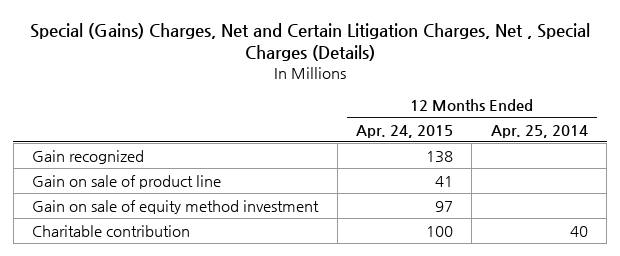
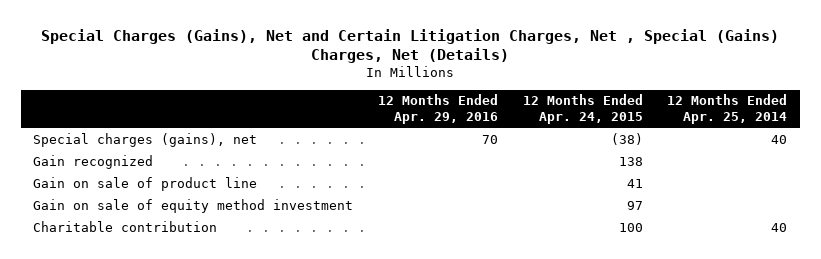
- Special (Gains) Charges, Net and Certain Litigation Charges, Net , Special Charges (Details)
+ Special Charges (Gains), Net and Certain Litigation Charges, Net , Special (Gains) Charges, Net (Details)
- | 12 Months Ended Apr. 24, 2015 | 12 Months Ended Apr. 25, 2014
+ | 12 Months Ended Apr. 29, 2016 | 12 Months Ended Apr. 24, 2015 | 12 Months Ended Apr. 25, 2014
+ Special charges (gains), net | 70 | (38) | 40

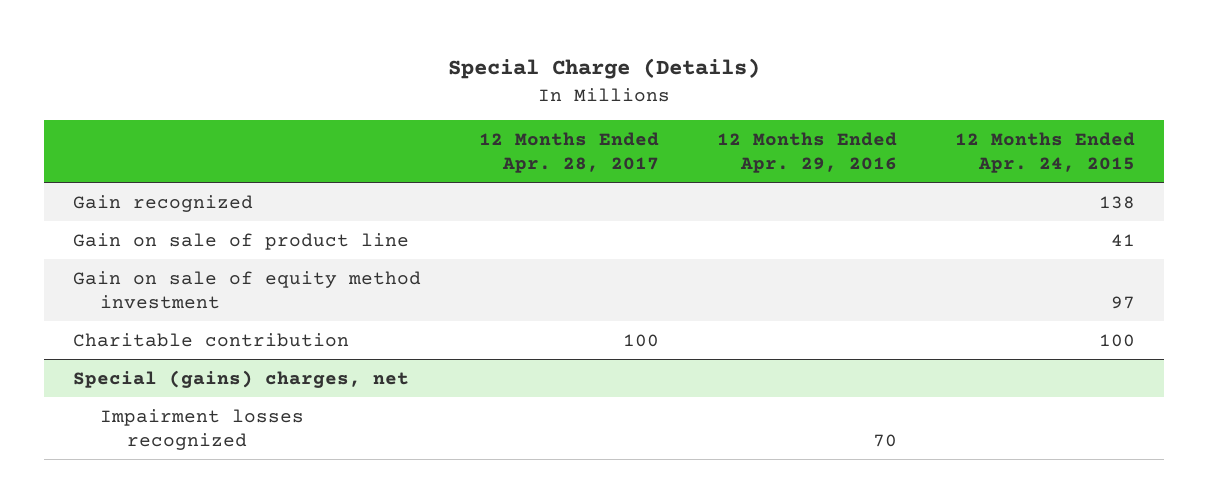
- Special Charges (Gains), Net and Certain Litigation Charges, Net , Special (Gains) Charges, Net (Details)
+ Special Charge (Details)
- | 12 Months Ended Apr. 29, 2016 | 12 Months Ended Apr. 24, 2015 | 12 Months Ended Apr. 25, 2014
+ | 12 Months Ended Apr. 28, 2017 | 12 Months Ended Apr. 29, 2016 | 12 Months Ended Apr. 24, 2015
- Special charges (gains), net | 70 | (38) | 40
+ Special (gains) charges, net
+ Impairment losses recognized | | 70 |

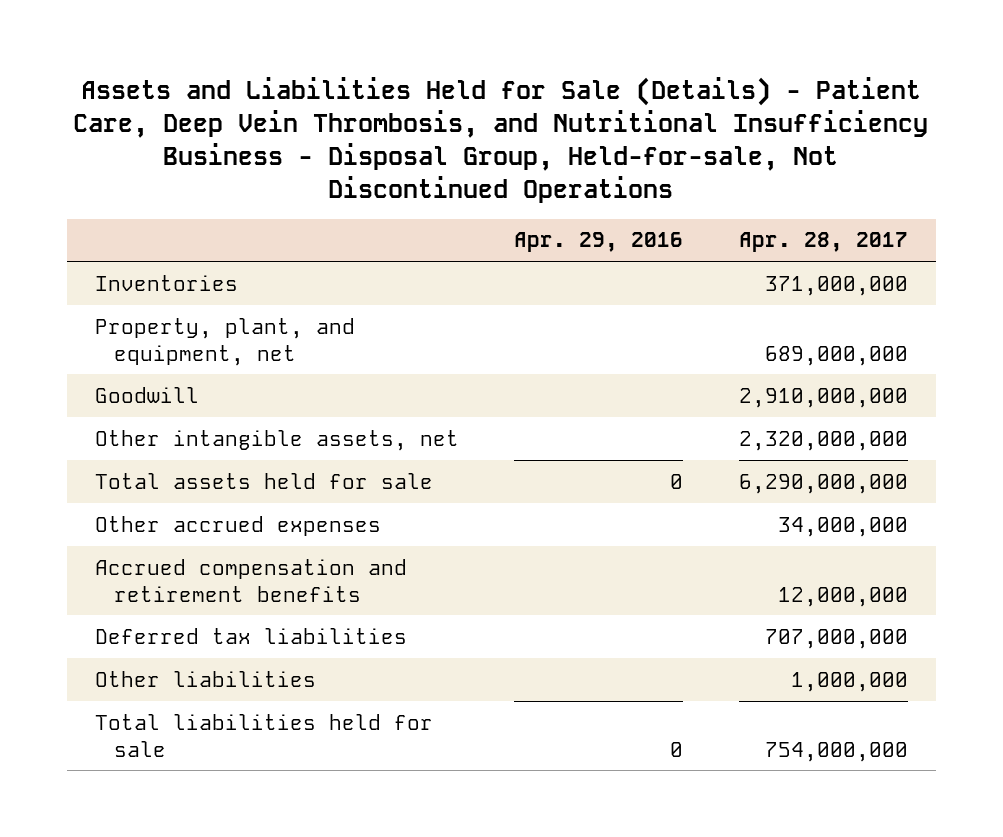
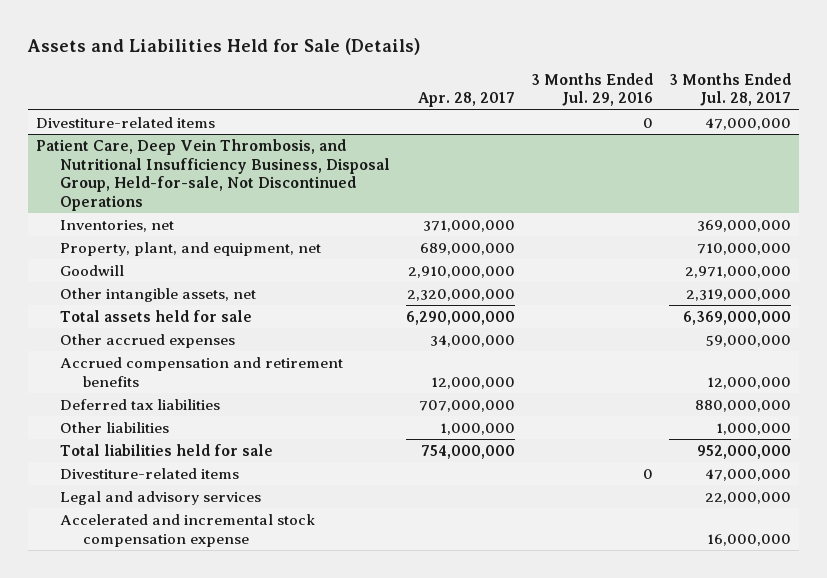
- Assets and Liabilities Held for Sale (Details) - Patient Care, Deep Vein Thrombosis, and Nutritional Insufficiency Business - Disposal Group, Held-for-sale, Not Discontinued Operations
+ Assets and Liabilities Held for Sale (Details)
- | Apr. 29, 2016 | Apr. 28, 2017
+ | Apr. 28, 2017 | 3 Months Ended Jul. 29, 2016 | 3 Months Ended Jul. 28, 2017
- Inventories | | 371,000,000
+ Divestiture-related items | | 0 | 47,000,000
+ Patient Care, Deep Vein Thrombosis, and Nutritional Insufficiency Business, Disposal Group, Held-for-sale, Not Discontinued Operations
+ Inventories, net | 371,000,000 | | 369,000,000
+ Divestiture-related items | | 0 | 47,000,000
+ Legal and advisory services | | | 22,000,000
+ Accelerated and incremental stock compensation expense | | | 16,000,000

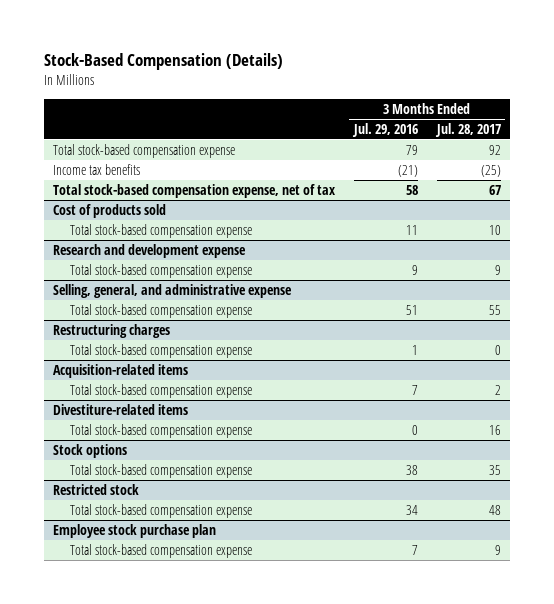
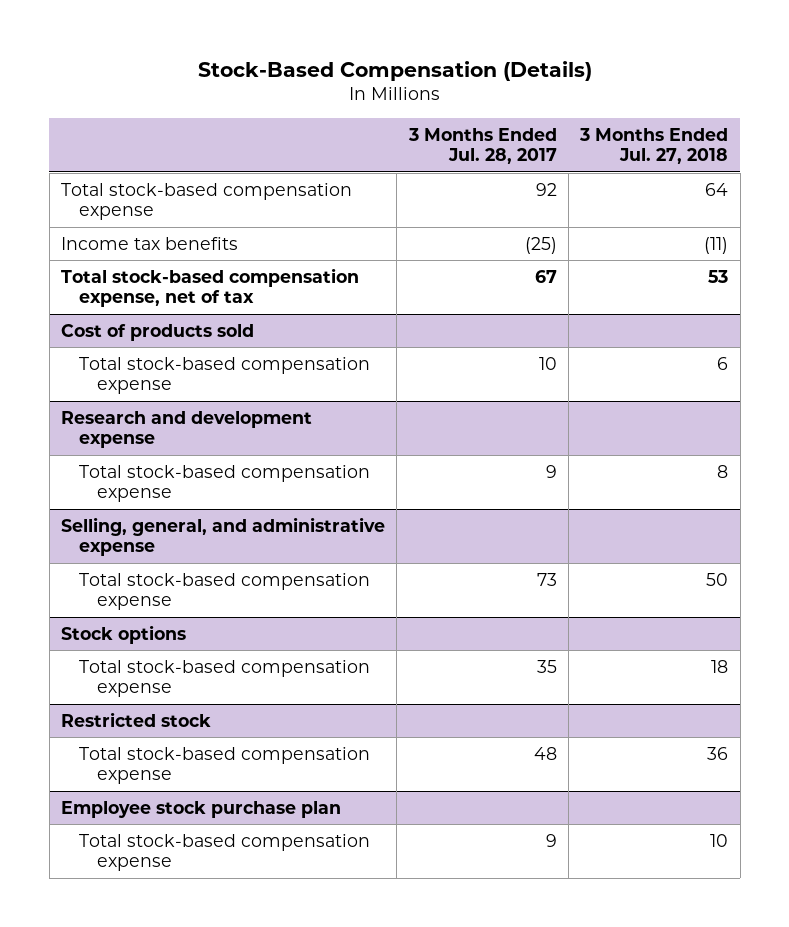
- | 3 Months Ended Jul. 29, 2016 | 3 Months Ended Jul. 28, 2017
+ | 3 Months Ended Jul. 28, 2017 | 3 Months Ended Jul. 27, 2018
@ Selling, general, and administrative expense
- Total stock-based compensation expense | 51 | 55
- Restructuring charges
- Total stock-based compensation expense | 1 | 0
- Acquisition-related items
- Total stock-based compensation expense | 7 | 2
- Divestiture-related items
- Total stock-based compensation expense | 0 | 16
@ Selling, general, and administrative expense
+ Total stock-based compensation expense | 73 | 50

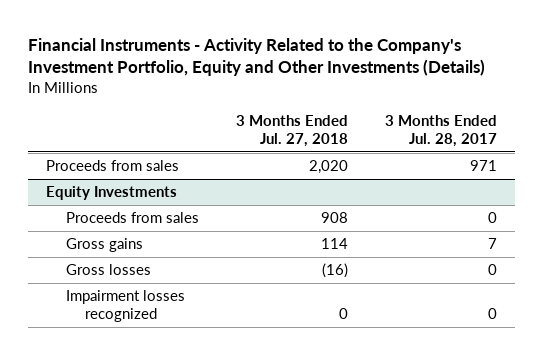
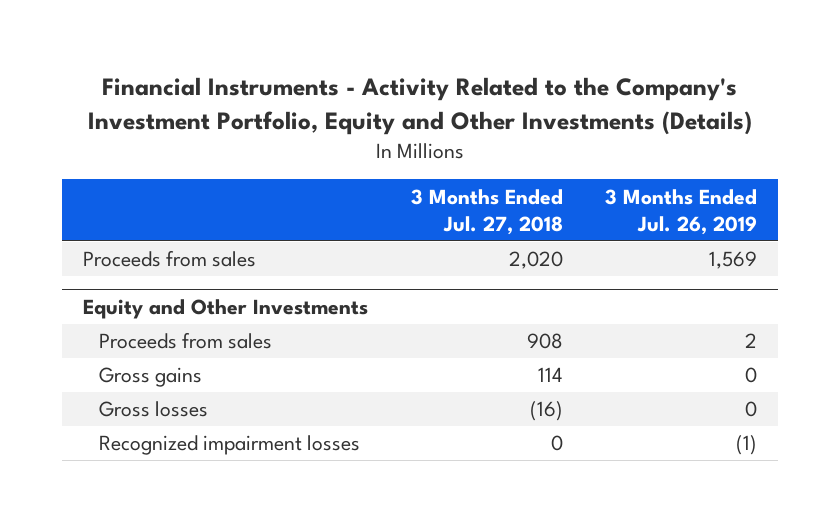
- | 3 Months Ended Jul. 27, 2018 | 3 Months Ended Jul. 28, 2017
+ | 3 Months Ended Jul. 27, 2018 | 3 Months Ended Jul. 26, 2019
- Equity Investments
+ Equity and Other Investments
- Impairment losses recognized | 0 | 0
+ Recognized impairment losses | 0 | (1)

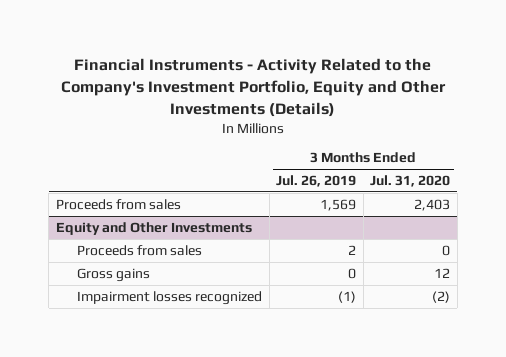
- | 3 Months Ended Jul. 27, 2018 | 3 Months Ended Jul. 26, 2019
+ | 3 Months Ended Jul. 26, 2019 | 3 Months Ended Jul. 31, 2020
@ Equity and Other Investments
- Gross losses | (16) | 0
- Recognized impairment losses | 0 | (1)
+ Impairment losses recognized | (1) | (2)

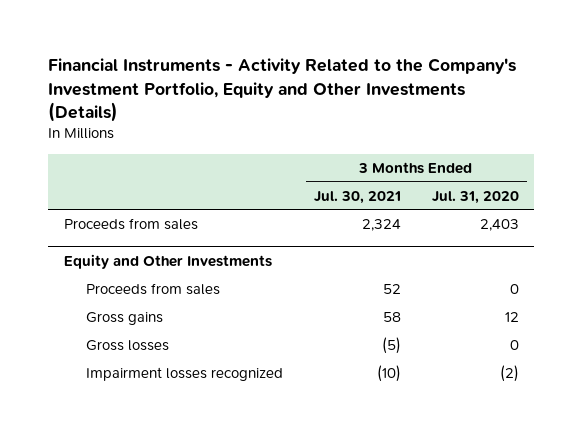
- | 3 Months Ended Jul. 26, 2019 | 3 Months Ended Jul. 31, 2020
+ | 3 Months Ended Jul. 30, 2021 | 3 Months Ended Jul. 31, 2020
@ Equity and Other Investments
+ Gross losses | (5) | 0

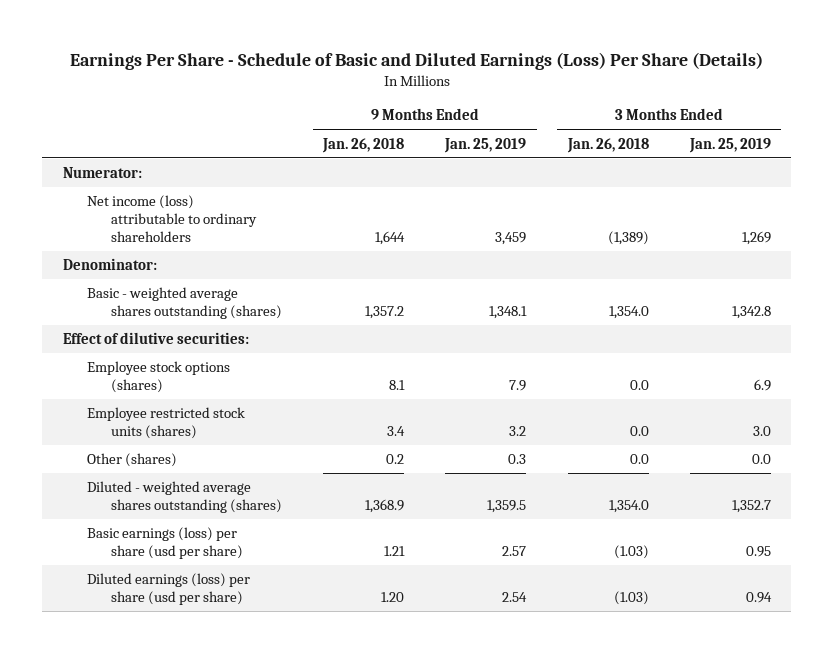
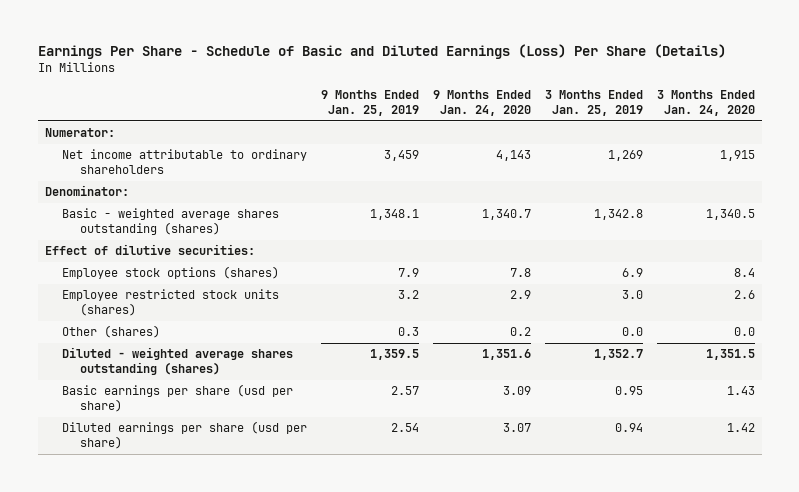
- | 9 Months Ended Jan. 26, 2018 | 9 Months Ended Jan. 25, 2019 | 3 Months Ended Jan. 26, 2018 | 3 Months Ended Jan. 25, 2019
+ | 9 Months Ended Jan. 25, 2019 | 9 Months Ended Jan. 24, 2020 | 3 Months Ended Jan. 25, 2019 | 3 Months Ended Jan. 24, 2020
- Net income (loss) attributable to ordinary shareholders | 1,644 | 3,459 | (1,389) | 1,269
+ Net income attributable to ordinary shareholders | 3,459 | 4,143 | 1,269 | 1,915
- Basic earnings (loss) per share (usd per share) | 1.21 | 2.57 | (1.03) | 0.95
- Diluted earnings (loss) per share (usd per share) | 1.20 | 2.54 | (1.03) | 0.94
+ Basic earnings per share (usd per share) | 2.57 | 3.09 | 0.95 | 1.43
+ Diluted earnings per share (usd per share) | 2.54 | 3.07 | 0.94 | 1.42

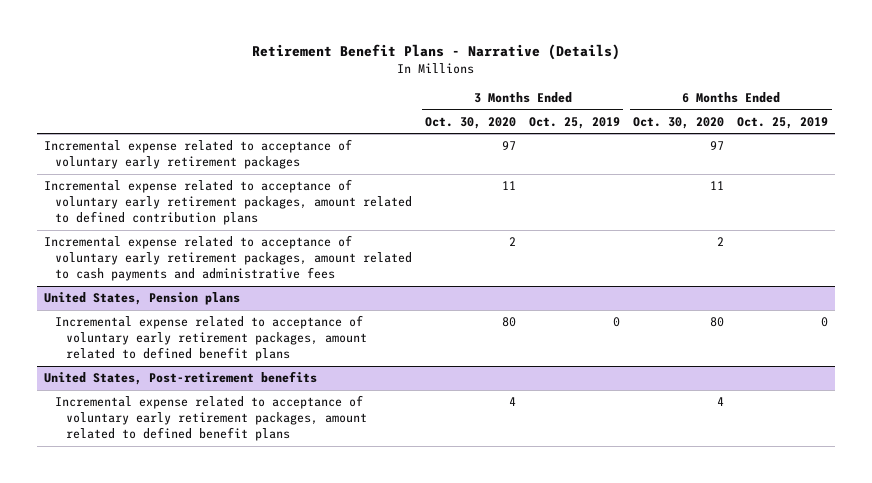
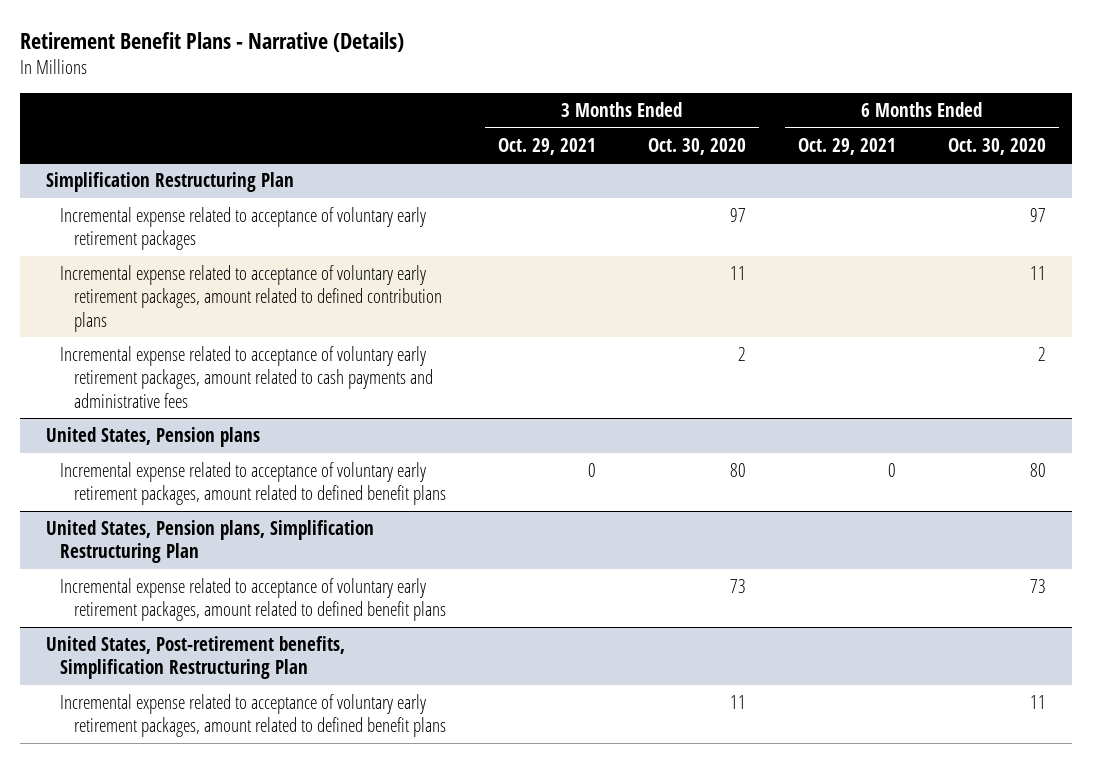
- | 3 Months Ended Oct. 30, 2020 | 3 Months Ended Oct. 25, 2019 | 6 Months Ended Oct. 30, 2020 | 6 Months Ended Oct. 25, 2019
+ | 3 Months Ended Oct. 29, 2021 | 3 Months Ended Oct. 30, 2020 | 6 Months Ended Oct. 29, 2021 | 6 Months Ended Oct. 30, 2020
+ Simplification Restructuring Plan
- United States, Post-retirement benefits
- Incremental expense related to acceptance of voluntary early retirement packages, amount related to defined benefit plans | 4 | | 4 |
+ United States, Pension plans, Simplification Restructuring Plan
+ Incremental expense related to acceptance of voluntary early retirement packages, amount related to defined benefit plans | | 73 | | 73
+ United States, Post-retirement benefits, Simplification Restructuring Plan
+ Incremental expense related to acceptance of voluntary early retirement packages, amount related to defined benefit plans | | 11 | | 11

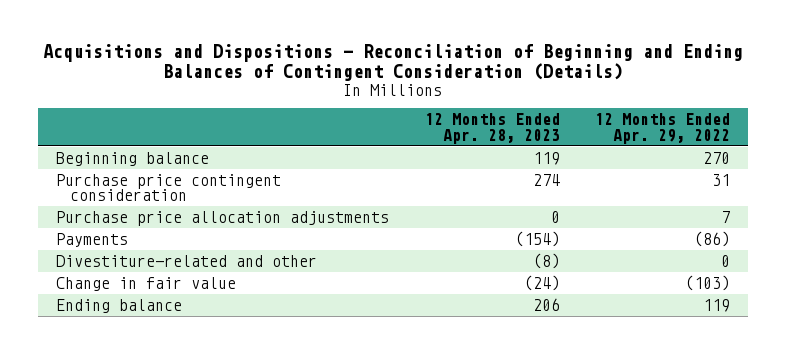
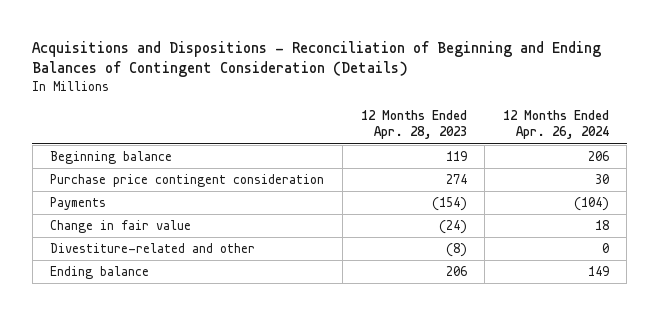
- | 12 Months Ended Apr. 28, 2023 | 12 Months Ended Apr. 29, 2022
+ | 12 Months Ended Apr. 28, 2023 | 12 Months Ended Apr. 26, 2024
- Purchase price allocation adjustments | 0 | 7
moved down: Divestiture-related and other | (8) | 0

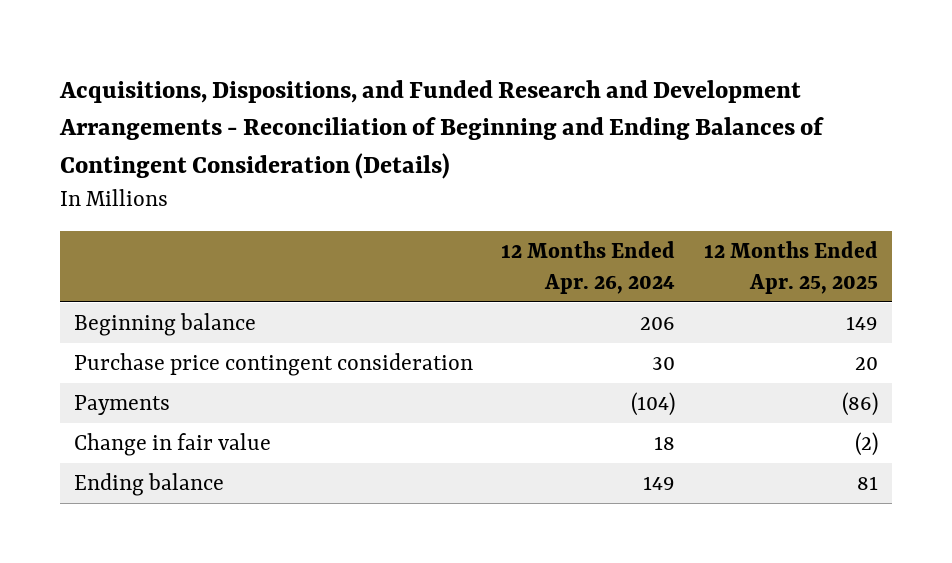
- Acquisitions and Dispositions - Reconciliation of Beginning and Ending Balances of Contingent Consideration (Details)
+ Acquisitions, Dispositions, and Funded Research and Development Arrangements - Reconciliation of Beginning and Ending Balances of Contingent Consideration (Details)
- | 12 Months Ended Apr. 28, 2023 | 12 Months Ended Apr. 26, 2024
+ | 12 Months Ended Apr. 26, 2024 | 12 Months Ended Apr. 25, 2025
- Divestiture-related and other | (8) | 0

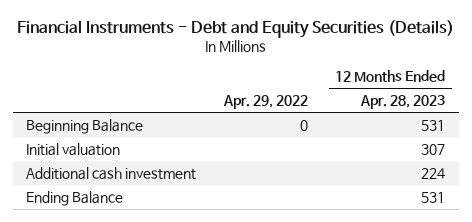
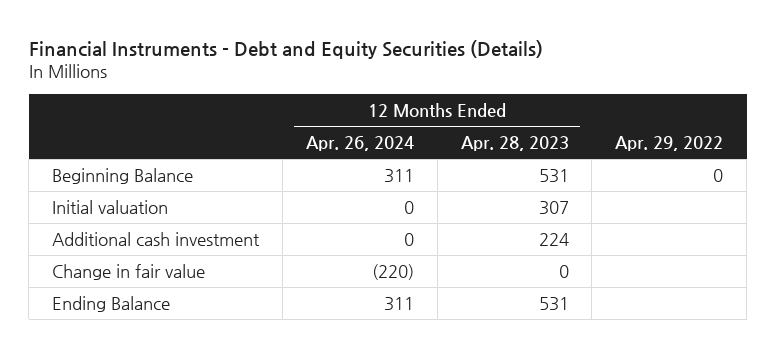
- | Apr. 29, 2022 | 12 Months Ended Apr. 28, 2023
+ | 12 Months Ended Apr. 26, 2024 | 12 Months Ended Apr. 28, 2023 | Apr. 29, 2022
+ Change in fair value | (220) | 0 |

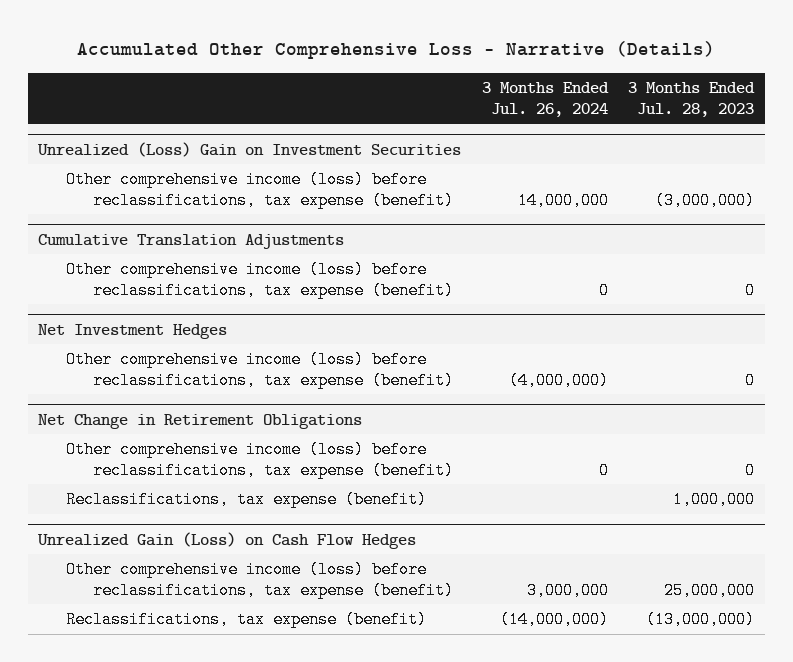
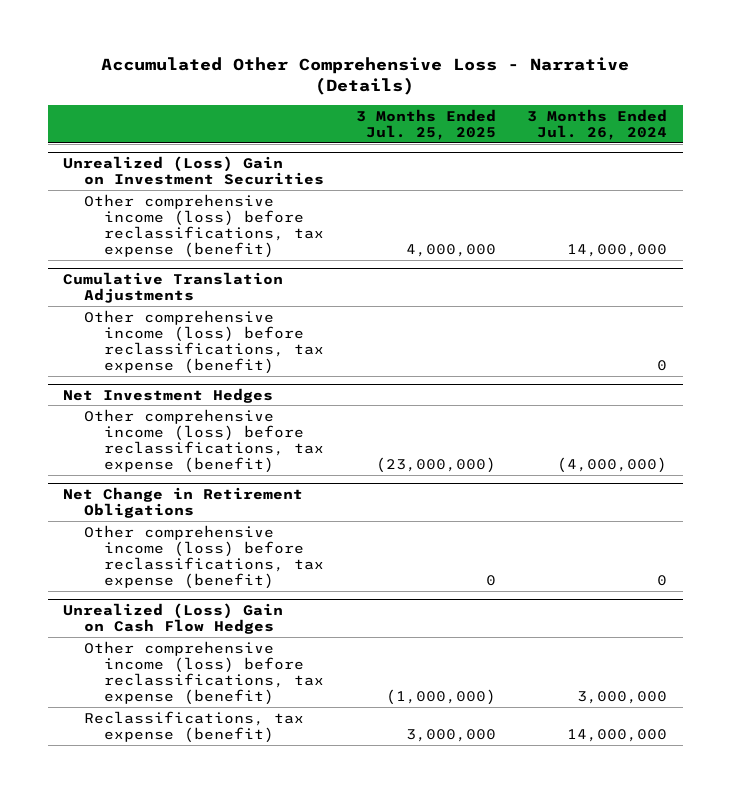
- | 3 Months Ended Jul. 26, 2024 | 3 Months Ended Jul. 28, 2023
+ | 3 Months Ended Jul. 25, 2025 | 3 Months Ended Jul. 26, 2024
@ Net Change in Retirement Obligations
- Reclassifications, tax expense (benefit) | | 1,000,000
- Unrealized Gain (Loss) on Cash Flow Hedges
+ Unrealized (Loss) Gain on Cash Flow Hedges
- Reclassifications, tax expense (benefit) | (14,000,000) | (13,000,000)
+ Reclassifications, tax expense (benefit) | 3,000,000 | 14,000,000

